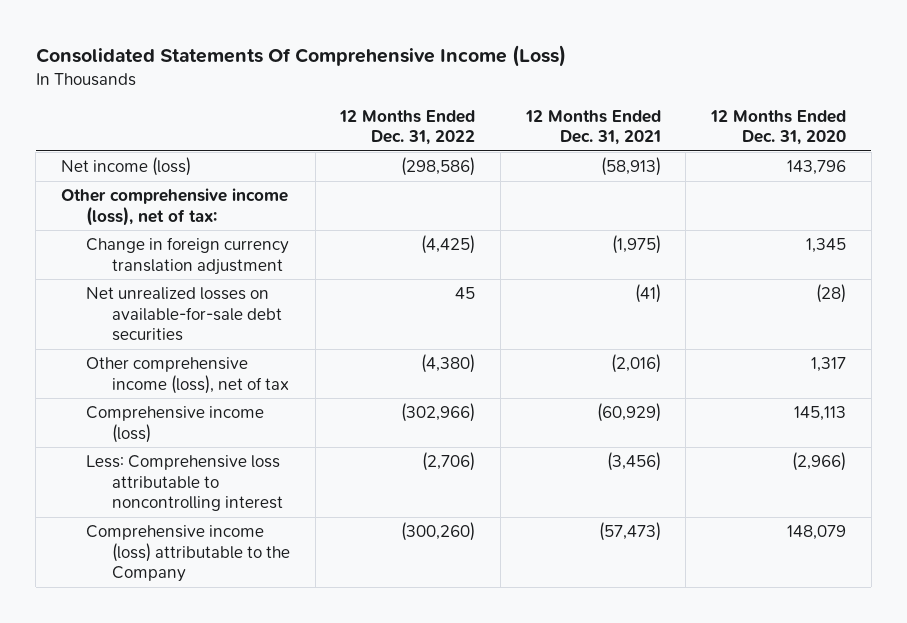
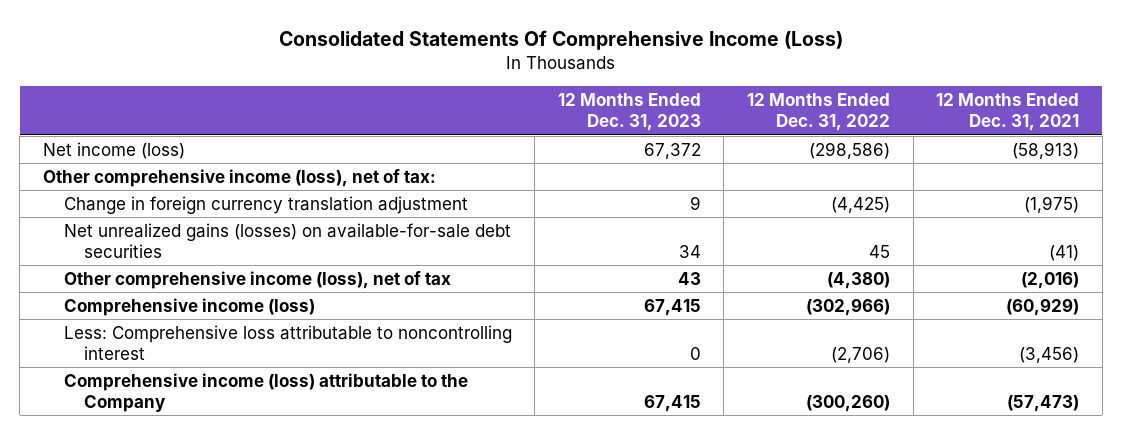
- | 12 Months Ended Dec. 31, 2022 | 12 Months Ended Dec. 31, 2021 | 12 Months Ended Dec. 31, 2020
+ | 12 Months Ended Dec. 31, 2023 | 12 Months Ended Dec. 31, 2022 | 12 Months Ended Dec. 31, 2021
- Net unrealized losses on available-for-sale debt securities | 45 | (41) | (28)
+ Net unrealized gains (losses) on available-for-sale debt securities | 34 | 45 | (41)

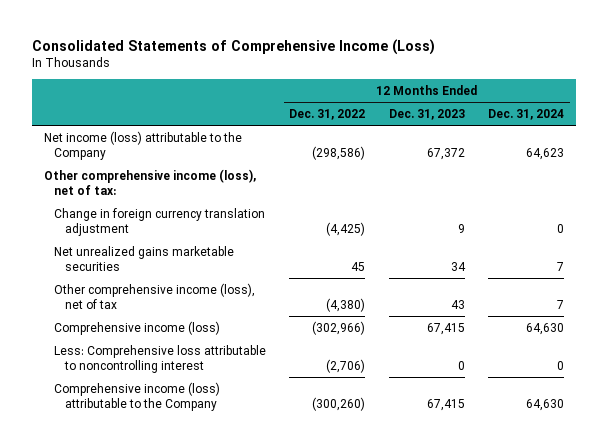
- Consolidated Statements Of Comprehensive Income (Loss)
+ Consolidated Statements of Comprehensive Income (Loss)
- | 12 Months Ended Dec. 31, 2023 | 12 Months Ended Dec. 31, 2022 | 12 Months Ended Dec. 31, 2021
+ | 12 Months Ended Dec. 31, 2022 | 12 Months Ended Dec. 31, 2023 | 12 Months Ended Dec. 31, 2024
- Net income (loss) | 67,372 | (298,586) | (58,913)
+ Net income (loss) attributable to the Company | (298,586) | 67,372 | 64,623
- Net unrealized gains (losses) on available-for-sale debt securities | 34 | 45 | (41)
+ Net unrealized gains marketable securities | 45 | 34 | 7

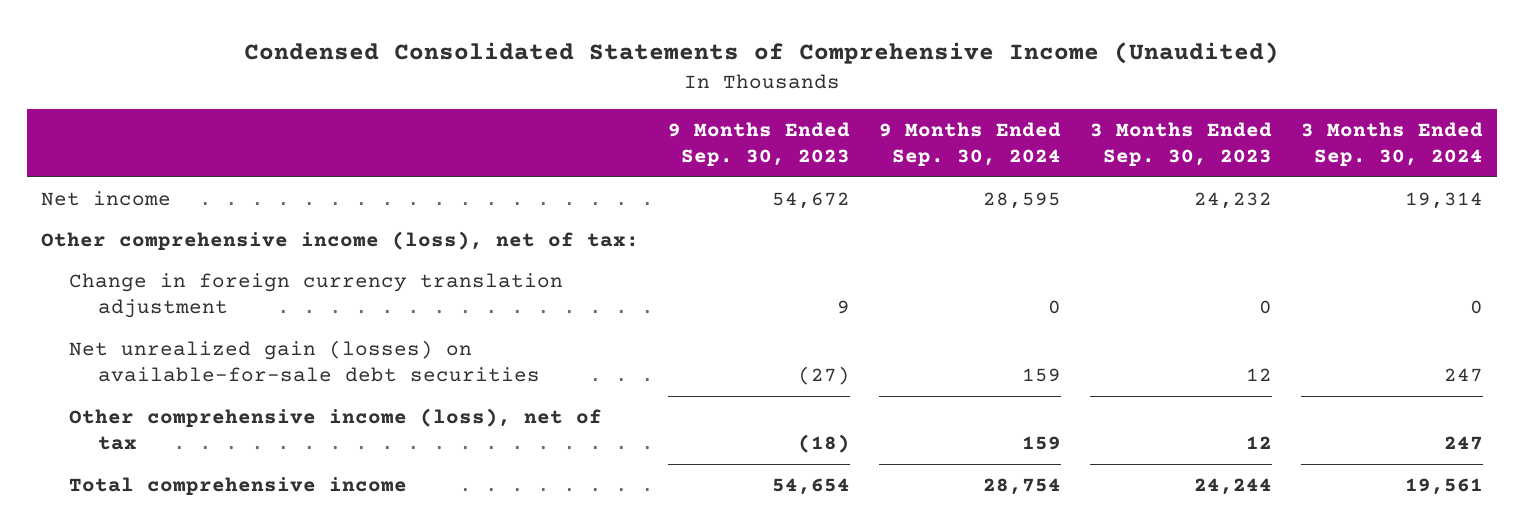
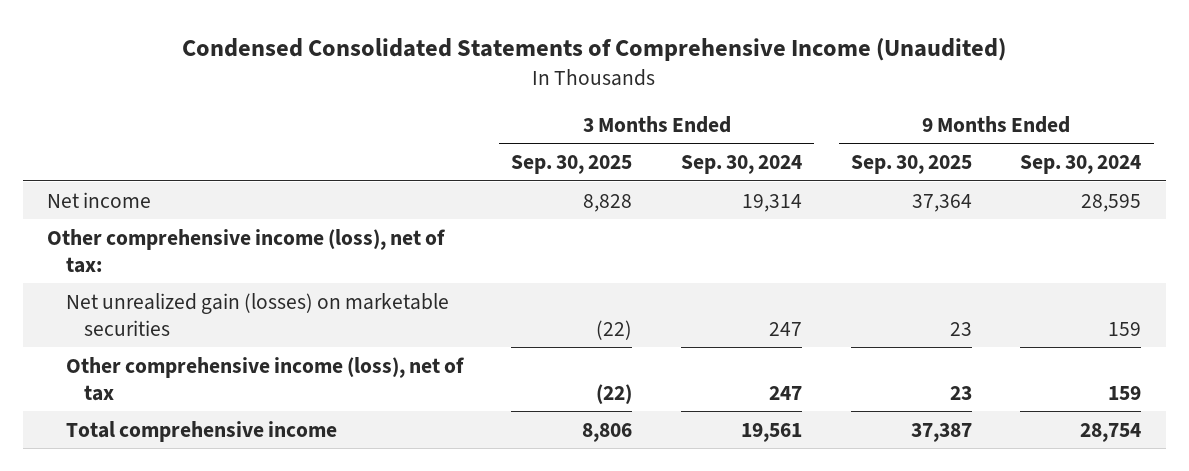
- | 9 Months Ended Sep. 30, 2023 | 9 Months Ended Sep. 30, 2024 | 3 Months Ended Sep. 30, 2023 | 3 Months Ended Sep. 30, 2024
+ | 3 Months Ended Sep. 30, 2025 | 3 Months Ended Sep. 30, 2024 | 9 Months Ended Sep. 30, 2025 | 9 Months Ended Sep. 30, 2024
- Change in foreign currency translation adjustment | 9 | 0 | 0 | 0
- Net unrealized gain (losses) on available-for-sale debt securities | (27) | 159 | 12 | 247
+ Net unrealized gain (losses) on marketable securities | (22) | 247 | 23 | 159

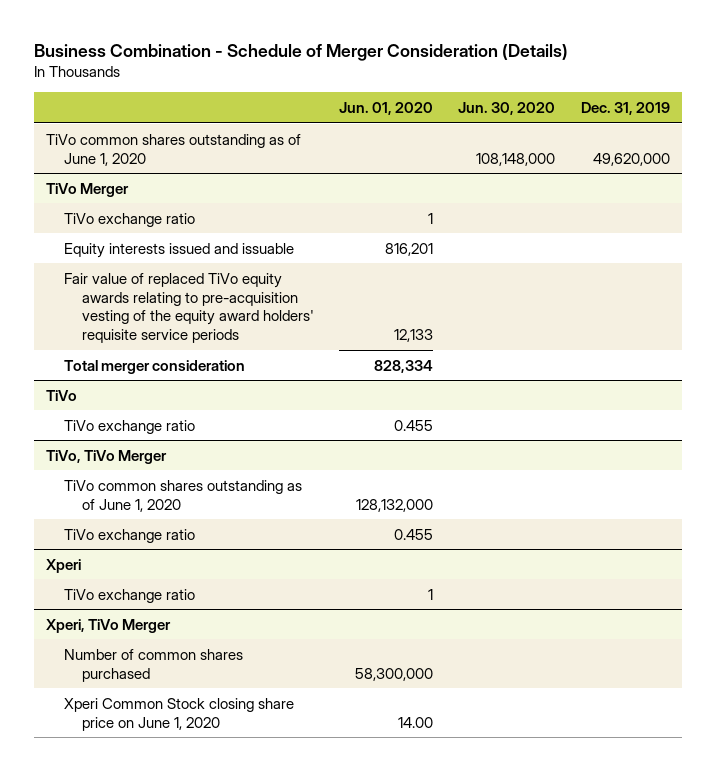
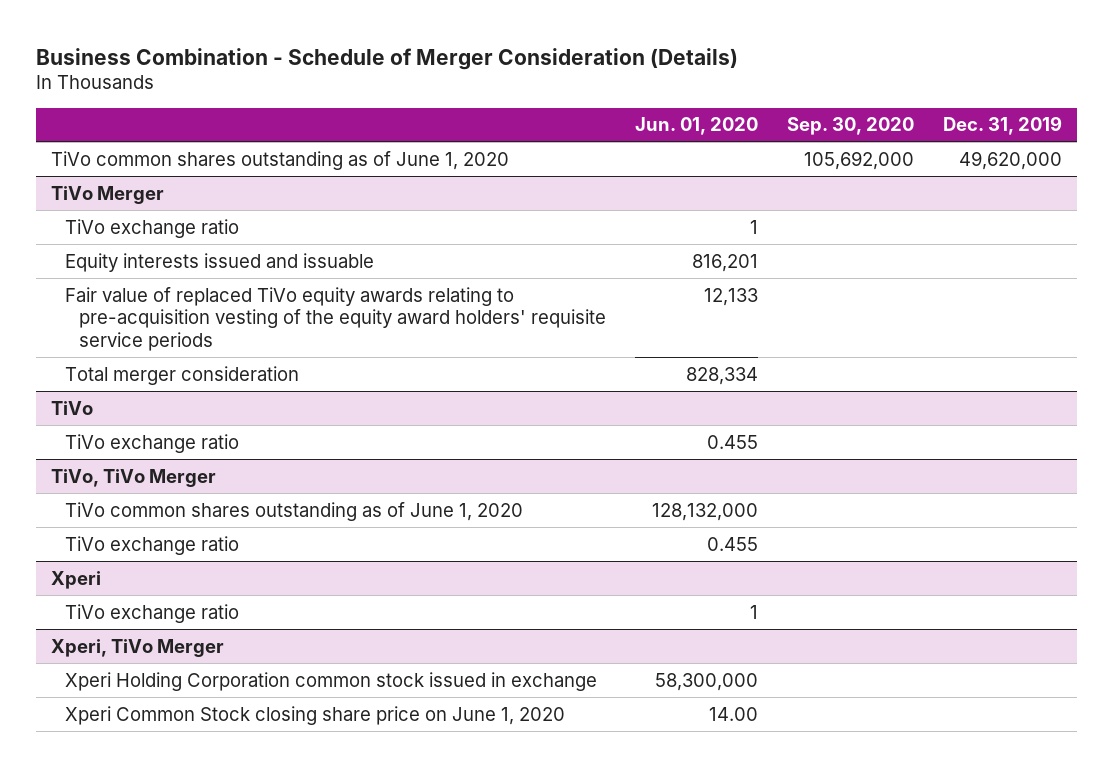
- | Jun. 01, 2020 | Jun. 30, 2020 | Dec. 31, 2019
+ | Jun. 01, 2020 | Sep. 30, 2020 | Dec. 31, 2019
@ Xperi, TiVo Merger
- Number of common shares purchased | 58,300,000 | |
+ Xperi Holding Corporation common stock issued in exchange | 58,300,000 | |

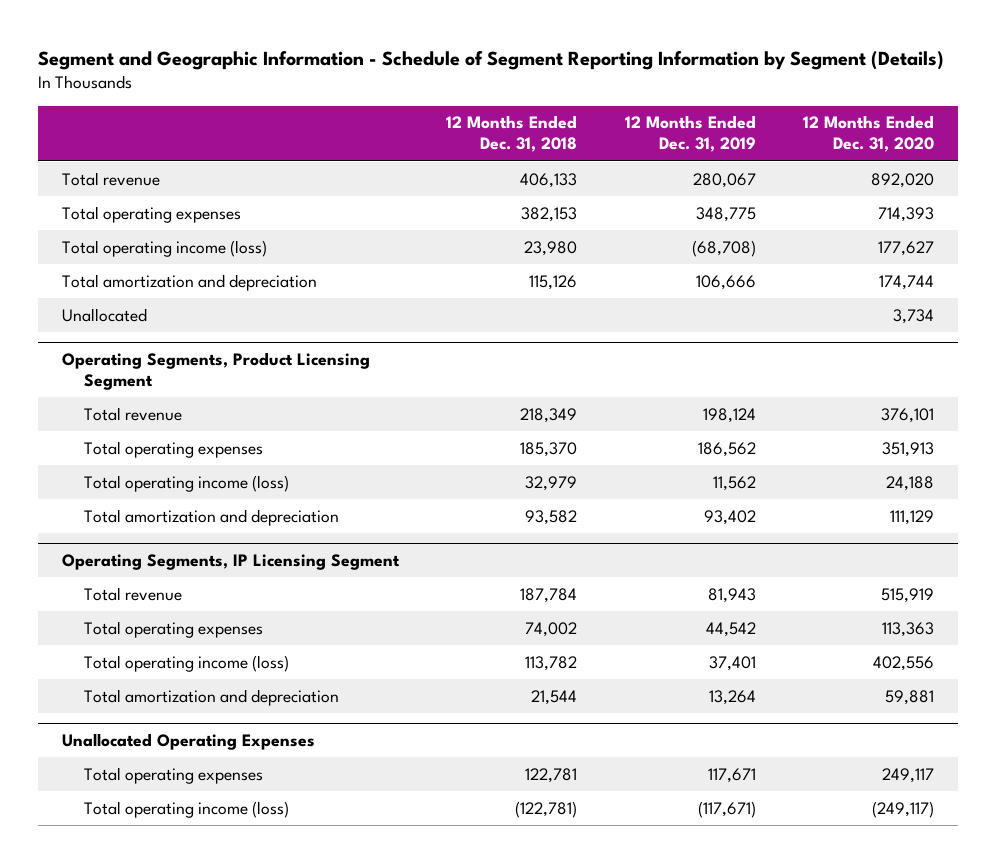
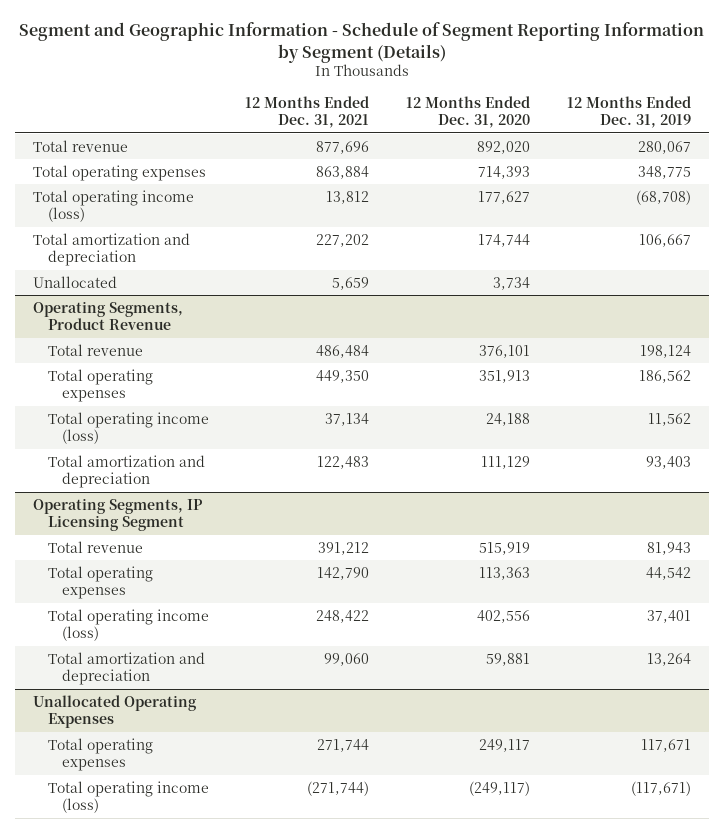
- | 12 Months Ended Dec. 31, 2018 | 12 Months Ended Dec. 31, 2019 | 12 Months Ended Dec. 31, 2020
+ | 12 Months Ended Dec. 31, 2021 | 12 Months Ended Dec. 31, 2020 | 12 Months Ended Dec. 31, 2019
- Total amortization and depreciation | 115,126 | 106,666 | 174,744
+ Total amortization and depreciation | 227,202 | 174,744 | 106,667
- Operating Segments, Product Licensing Segment
+ Operating Segments, Product Revenue
- Total amortization and depreciation | 93,582 | 93,402 | 111,129
+ Total amortization and depreciation | 122,483 | 111,129 | 93,403

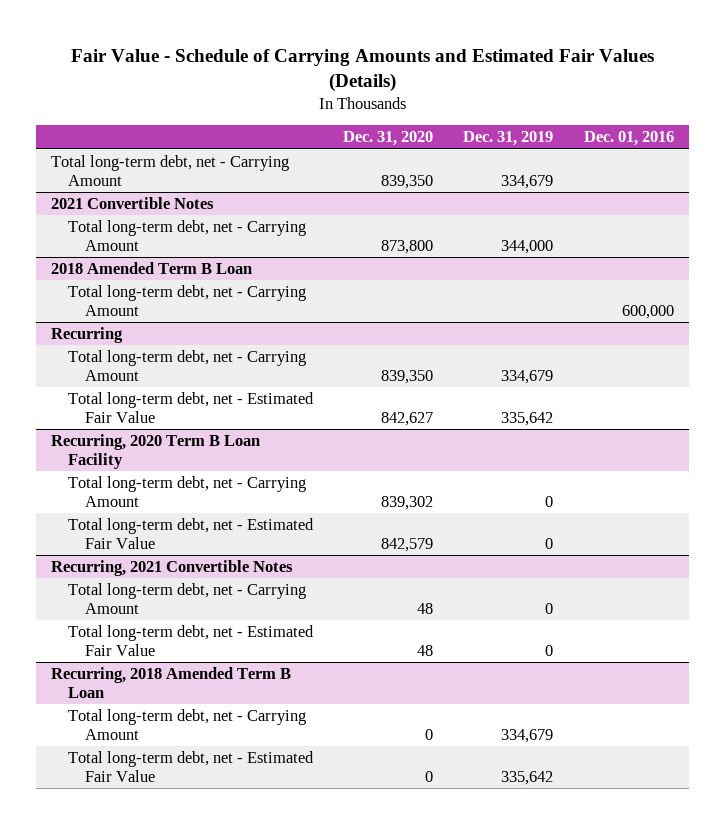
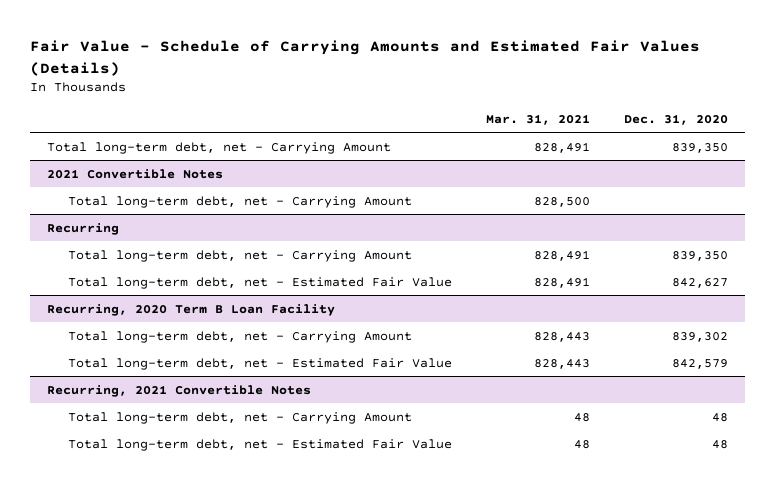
- | Dec. 31, 2020 | Dec. 31, 2019 | Dec. 01, 2016
+ | Mar. 31, 2021 | Dec. 31, 2020
@ 2021 Convertible Notes
- Total long-term debt, net - Carrying Amount | 873,800 | 344,000 |
- 2018 Amended Term B Loan
- Recurring, 2018 Amended Term B Loan
- Total long-term debt, net - Carrying Amount | 0 | 334,679 |
- Total long-term debt, net - Estimated Fair Value | 0 | 335,642 |

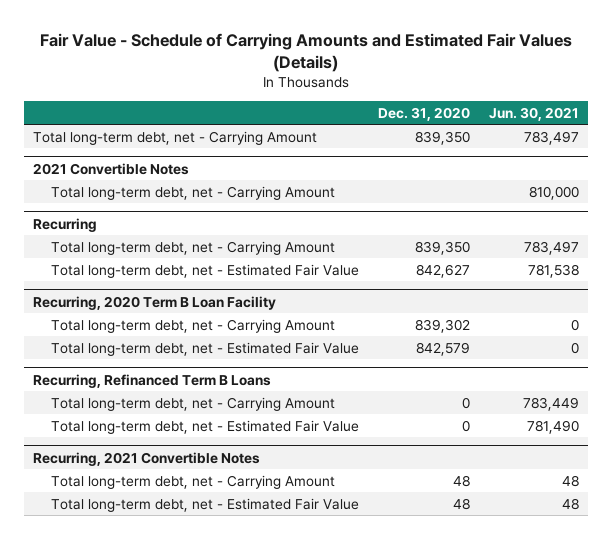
- | Mar. 31, 2021 | Dec. 31, 2020
+ | Dec. 31, 2020 | Jun. 30, 2021
+ Recurring, Refinanced Term B Loans
+ Total long-term debt, net - Carrying Amount | 0 | 783,449
+ Total long-term debt, net - Estimated Fair Value | 0 | 781,490

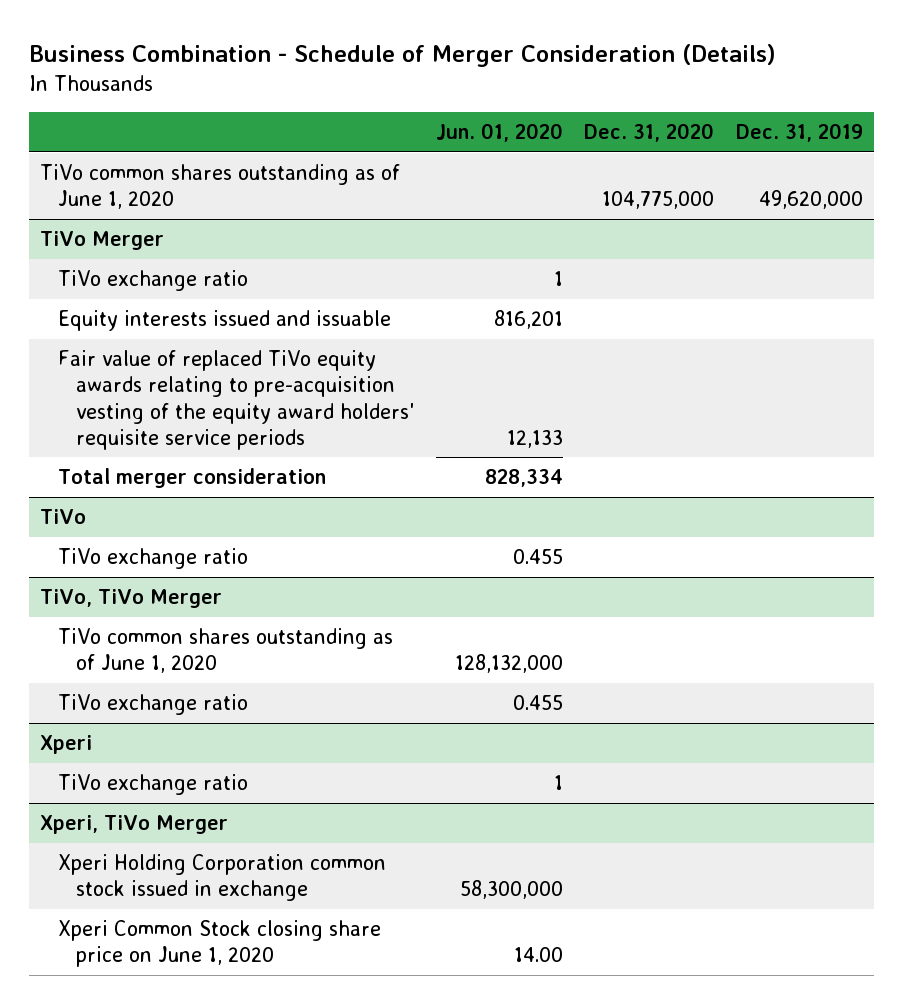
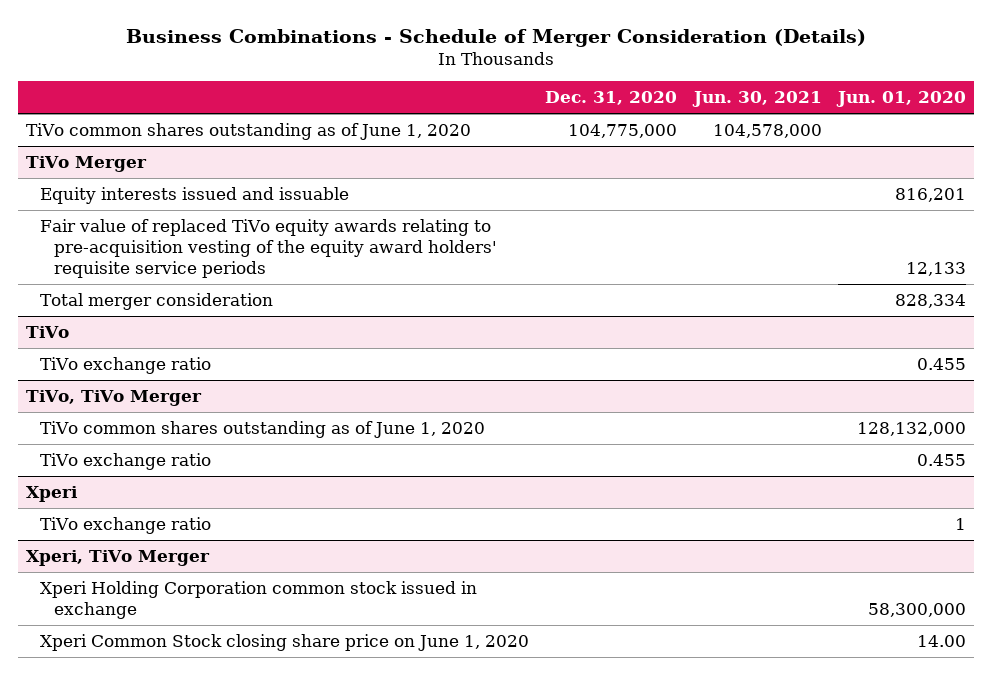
- Business Combination - Schedule of Merger Consideration (Details)
+ Business Combinations - Schedule of Merger Consideration (Details)
- | Jun. 01, 2020 | Dec. 31, 2020 | Dec. 31, 2019
+ | Dec. 31, 2020 | Jun. 30, 2021 | Jun. 01, 2020
@ TiVo Merger
- TiVo exchange ratio | 1 | |

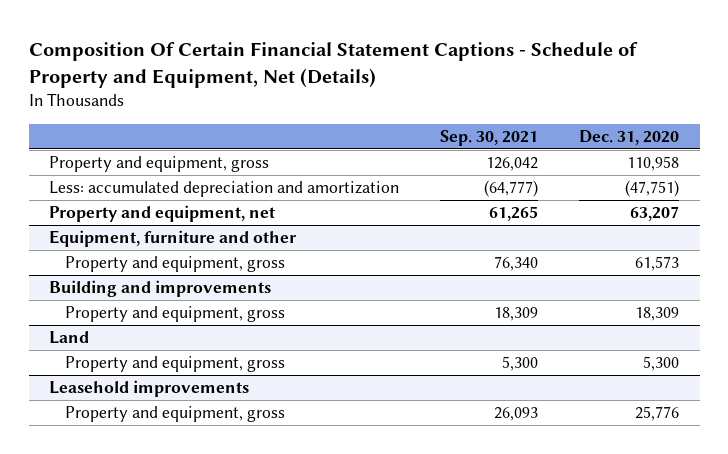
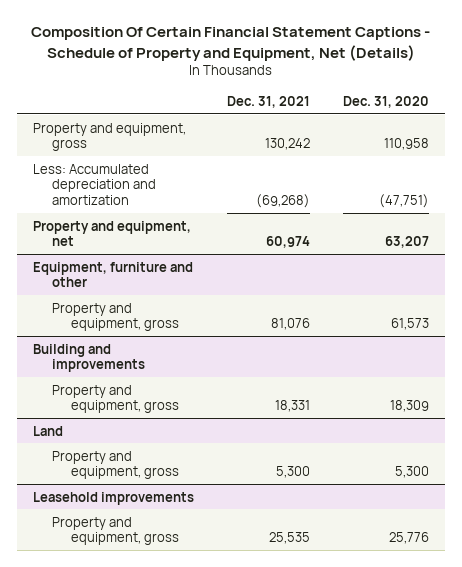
- | Sep. 30, 2021 | Dec. 31, 2020
+ | Dec. 31, 2021 | Dec. 31, 2020
- Less: accumulated depreciation and amortization | (64,777) | (47,751)
+ Less: Accumulated depreciation and amortization | (69,268) | (47,751)

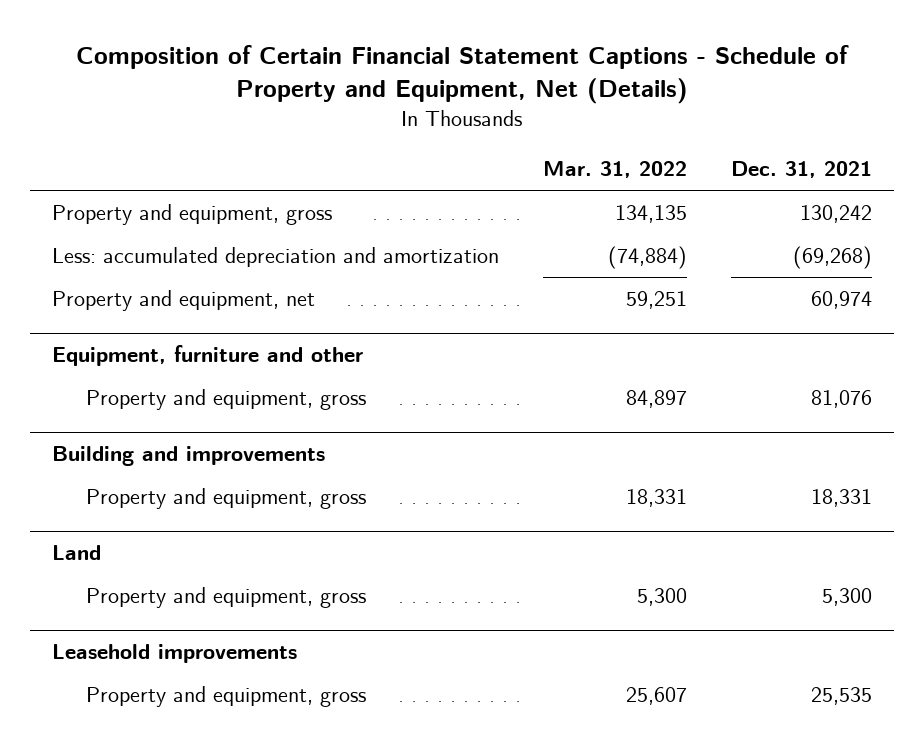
- Composition Of Certain Financial Statement Captions - Schedule of Property and Equipment, Net (Details)
+ Composition of Certain Financial Statement Captions - Schedule of Property and Equipment, Net (Details)
- | Dec. 31, 2021 | Dec. 31, 2020
+ | Mar. 31, 2022 | Dec. 31, 2021
- Less: Accumulated depreciation and amortization | (69,268) | (47,751)
+ Less: accumulated depreciation and amortization | (74,884) | (69,268)

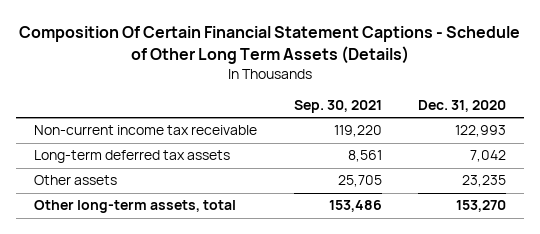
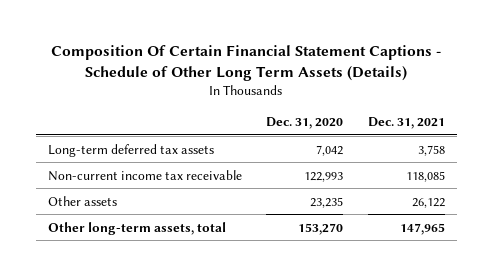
- | Sep. 30, 2021 | Dec. 31, 2020
+ | Dec. 31, 2020 | Dec. 31, 2021
moved down: Non-current income tax receivable | 122,993 | 118,085

